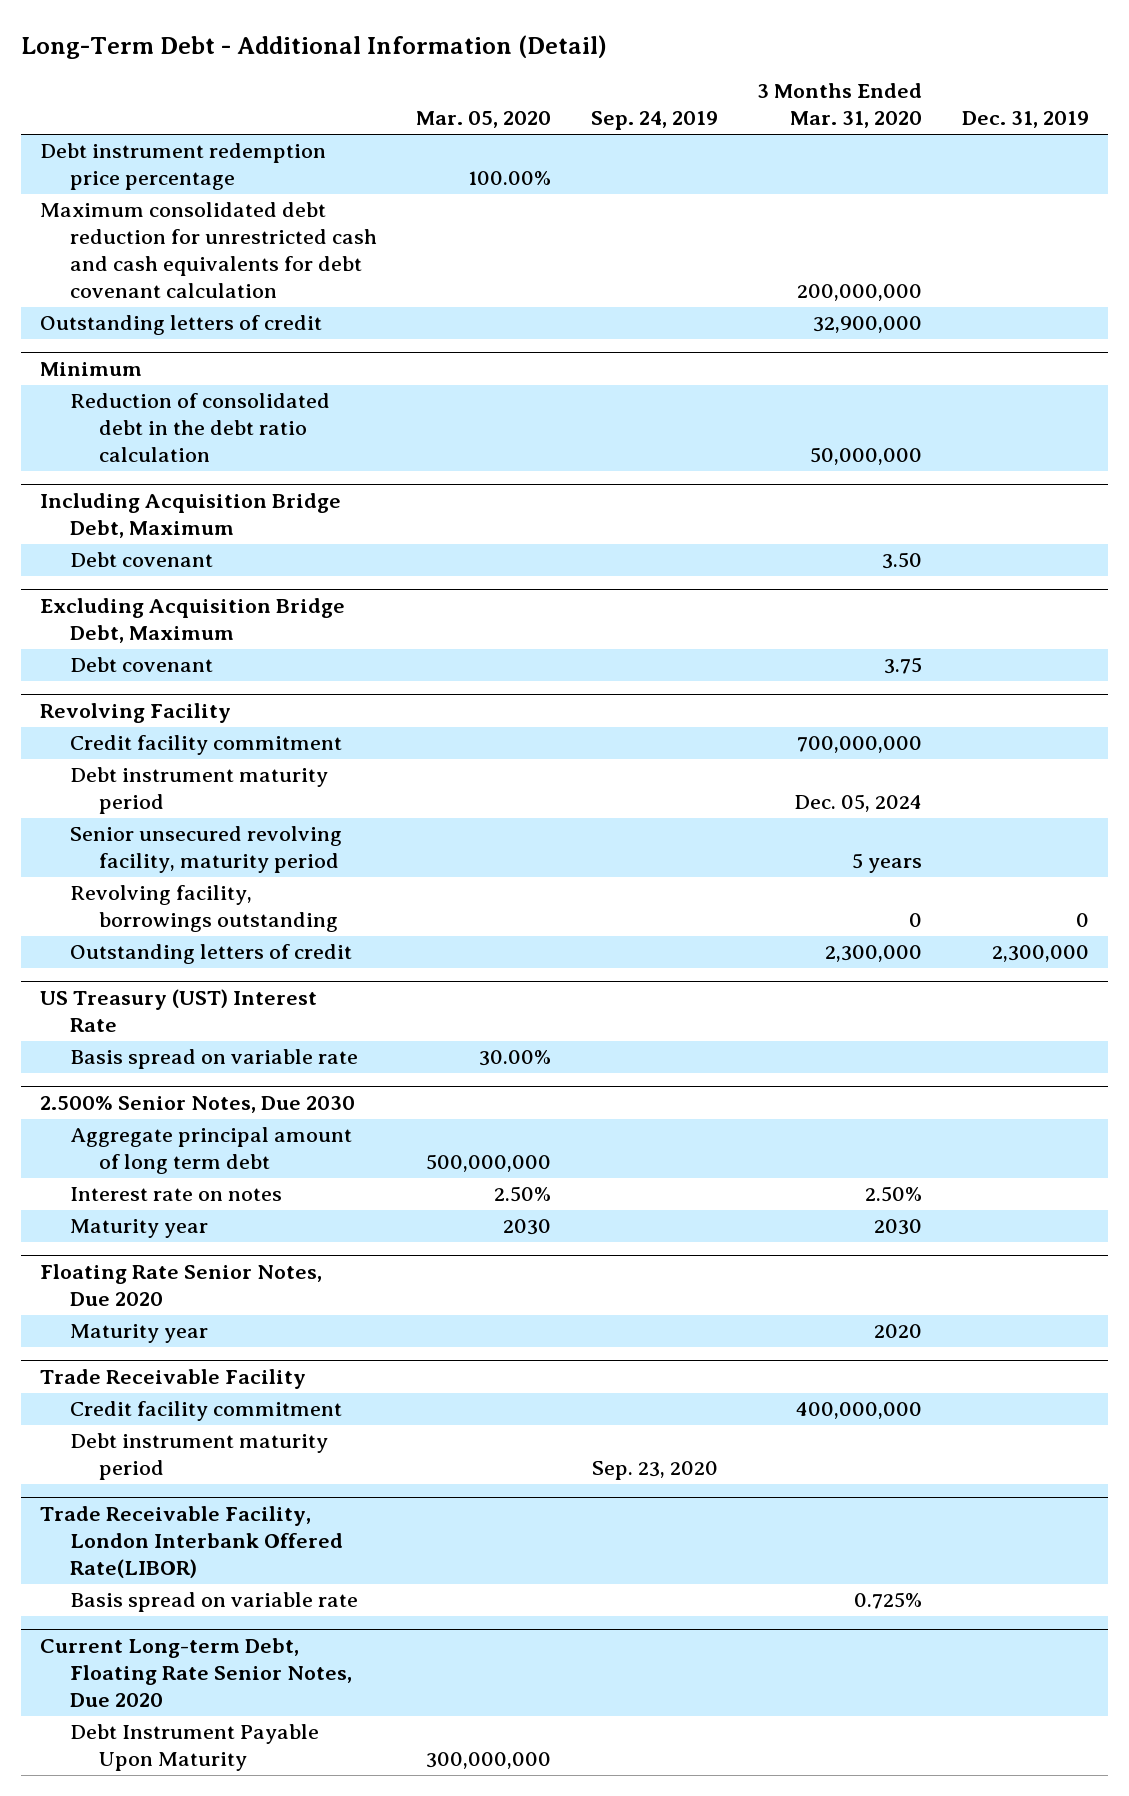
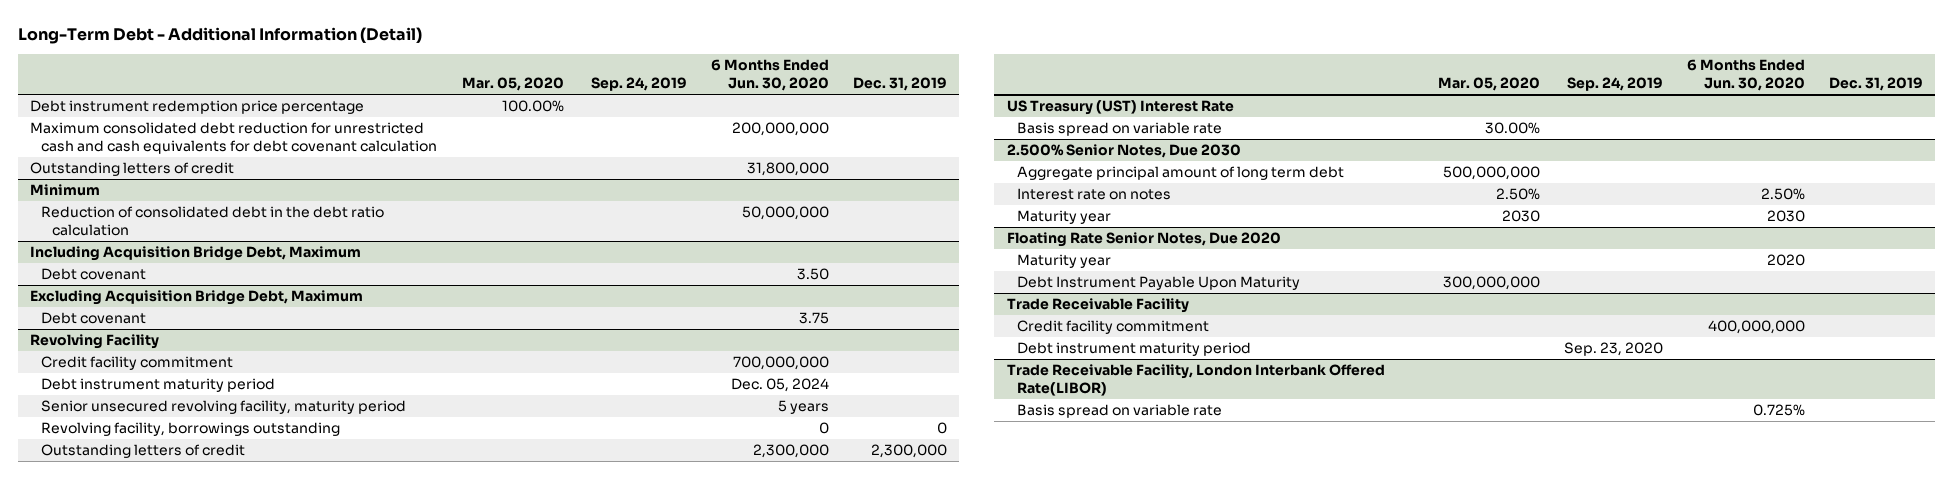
- | Mar. 05, 2020 | Sep. 24, 2019 | 3 Months Ended Mar. 31, 2020 | Dec. 31, 2019
+ | Mar. 05, 2020 | Sep. 24, 2019 | 6 Months Ended Jun. 30, 2020 | Dec. 31, 2019
@ Floating Rate Senior Notes, Due 2020
+ Debt Instrument Payable Upon Maturity | 300,000,000 | | |
- Current Long-term Debt, Floating Rate Senior Notes, Due 2020
- Debt Instrument Payable Upon Maturity | 300,000,000 | | |

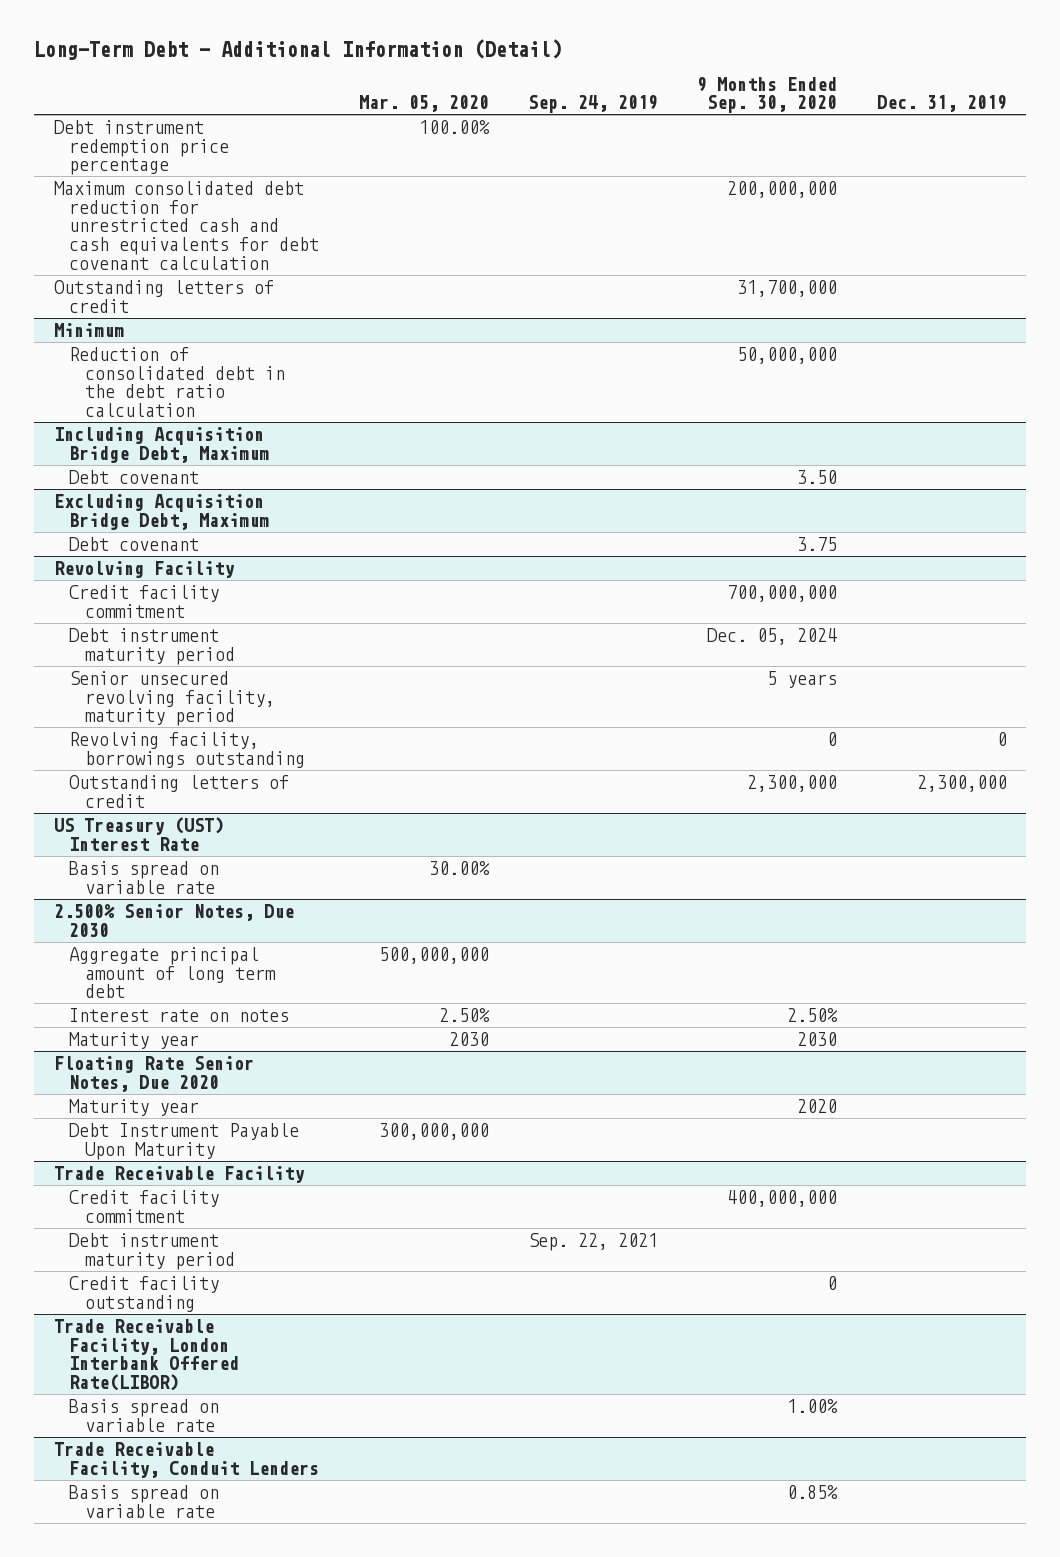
- | Mar. 05, 2020 | Sep. 24, 2019 | 6 Months Ended Jun. 30, 2020 | Dec. 31, 2019
+ | Mar. 05, 2020 | Sep. 24, 2019 | 9 Months Ended Sep. 30, 2020 | Dec. 31, 2019
@ Trade Receivable Facility
- Debt instrument maturity period | | Sep. 23, 2020 | |
+ Debt instrument maturity period | | Sep. 22, 2021 | |
+ Credit facility outstanding | | | 0 |
+ Trade Receivable Facility, Conduit Lenders
+ Basis spread on variable rate | | | 0.85% |

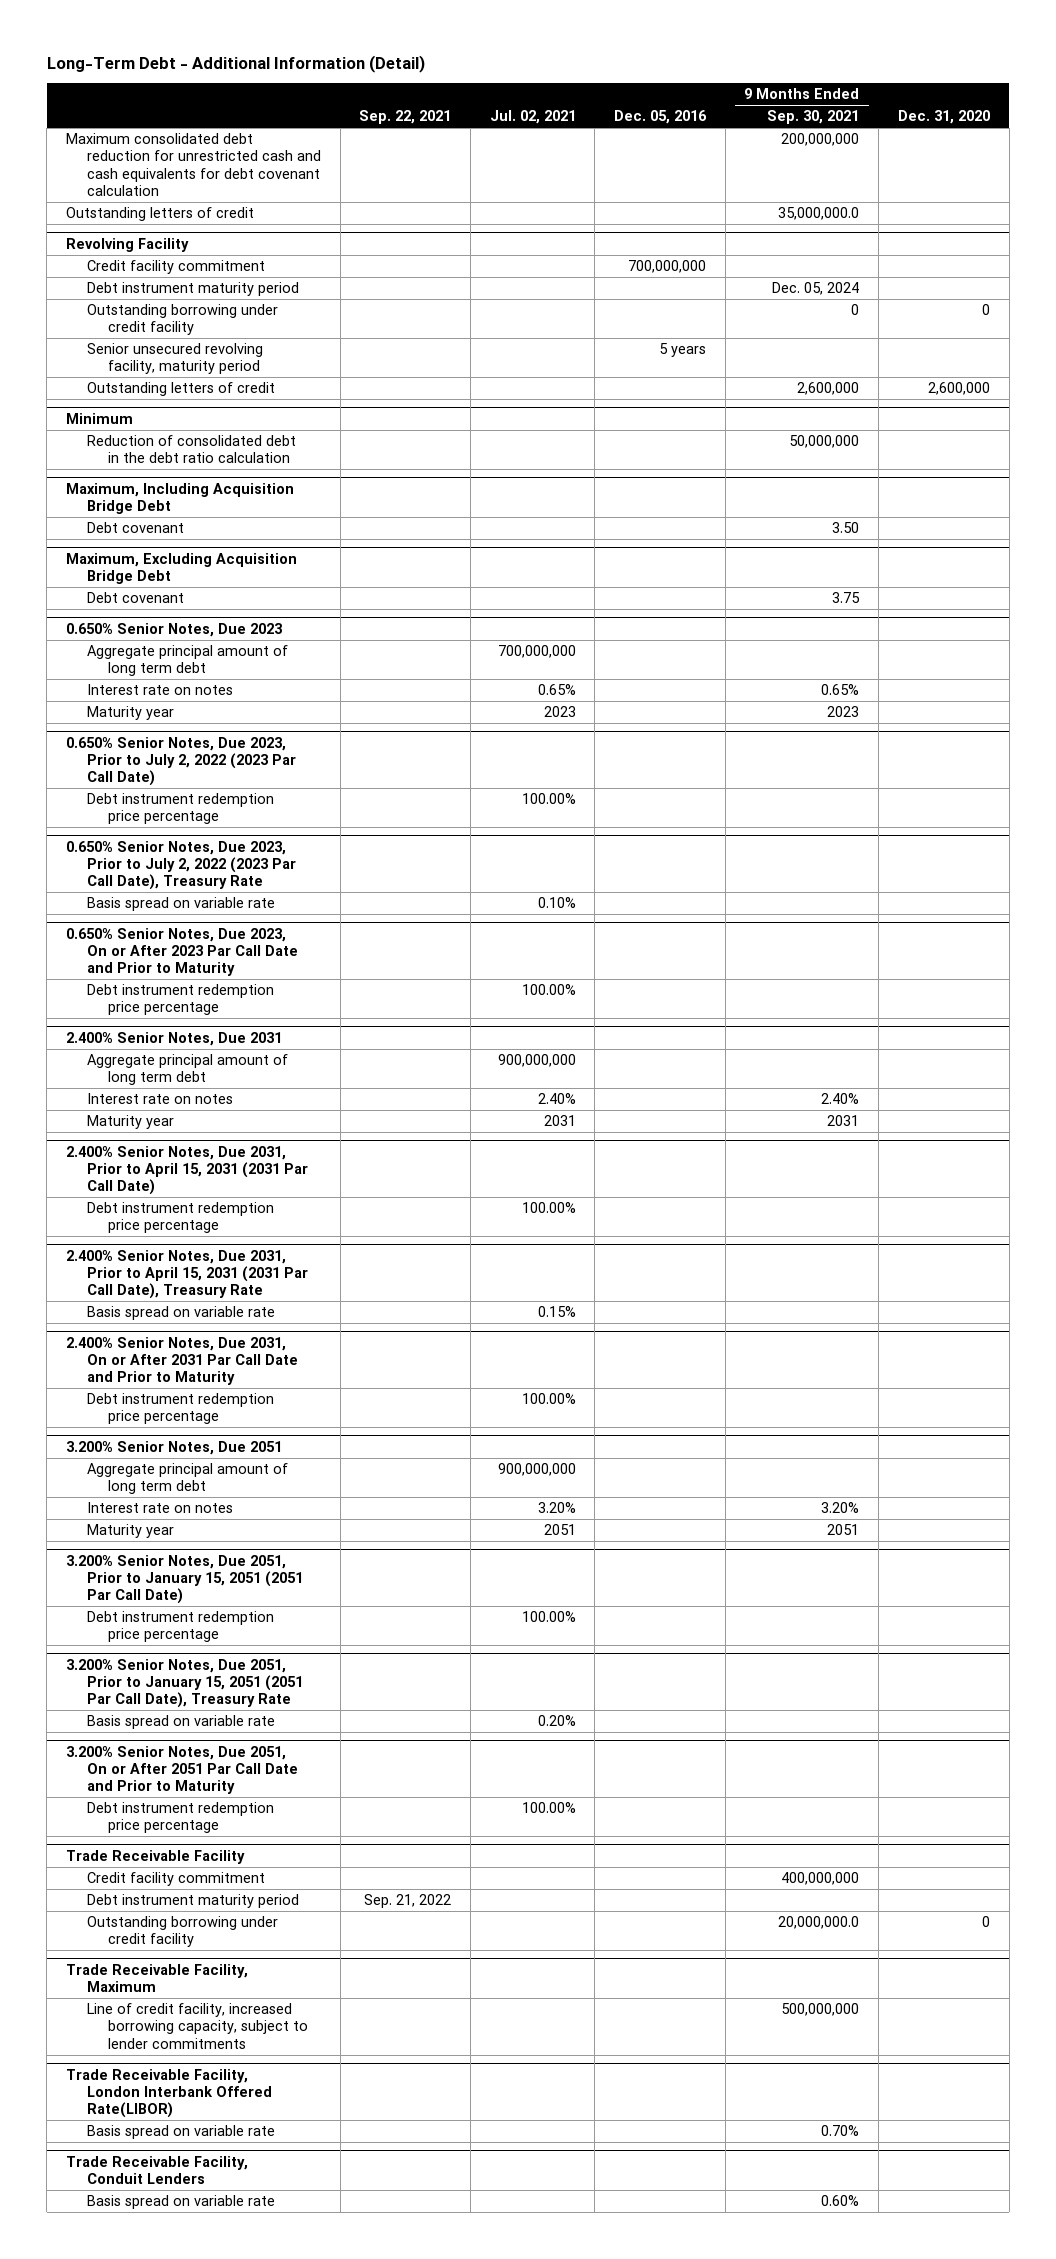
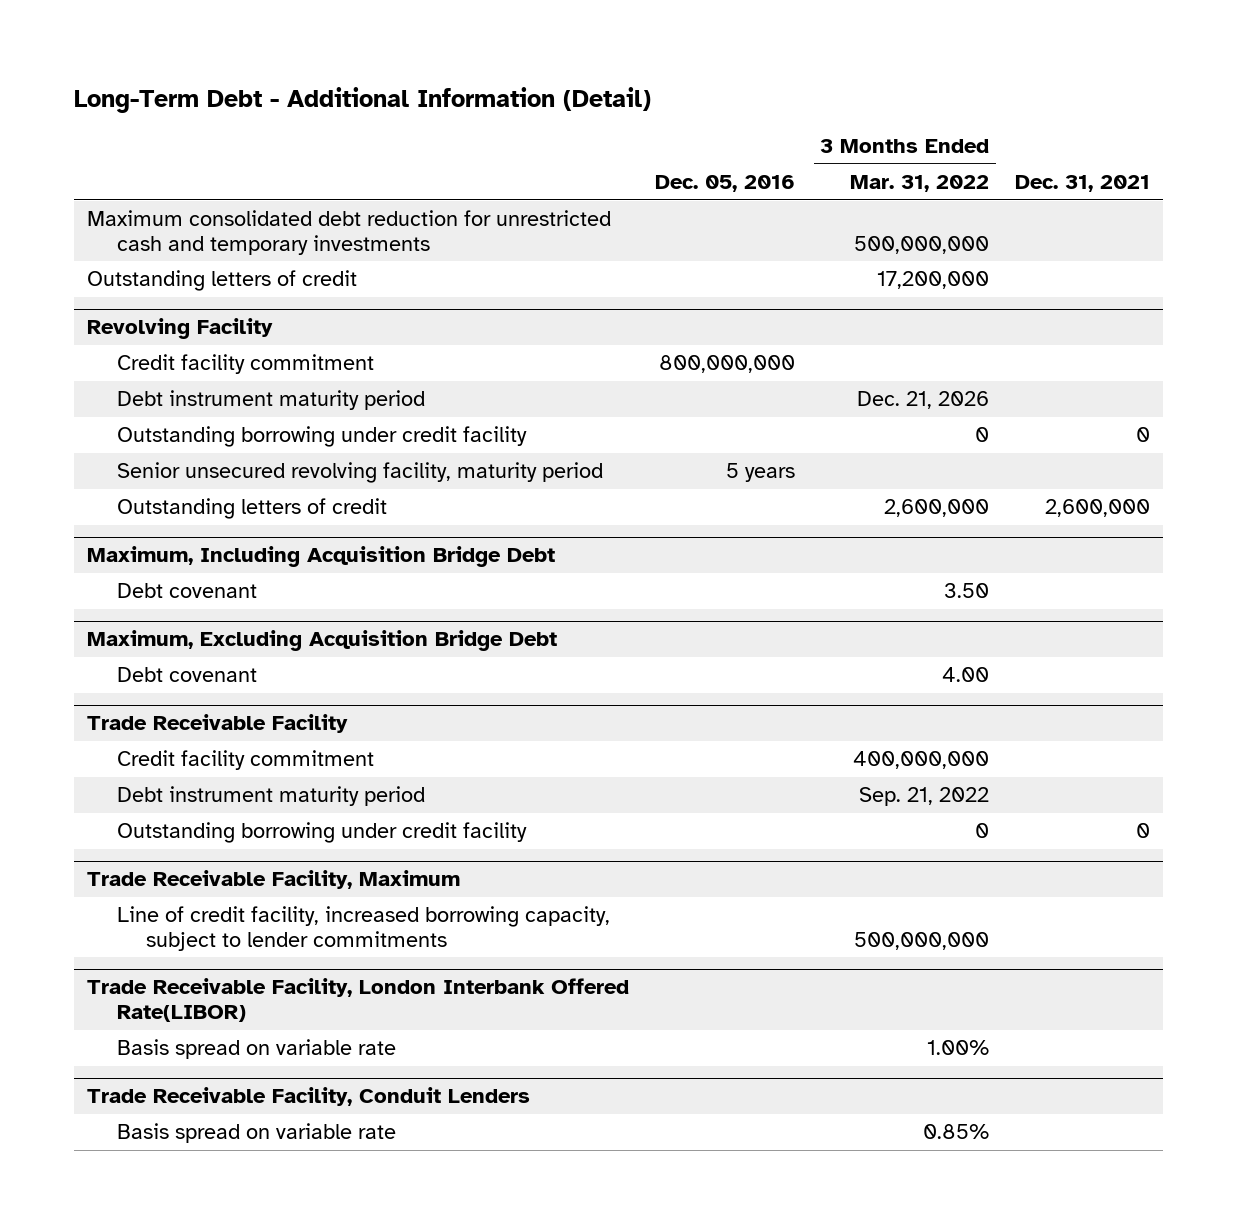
- | Sep. 22, 2021 | Jul. 02, 2021 | Dec. 05, 2016 | 9 Months Ended Sep. 30, 2021 | Dec. 31, 2020
+ | Dec. 05, 2016 | 3 Months Ended Mar. 31, 2022 | Dec. 31, 2021
- Maximum consolidated debt reduction for unrestricted cash and cash equivalents for debt covenant calculation | | | | 200,000,000 |
+ Maximum consolidated debt reduction for unrestricted cash and temporary investments | | 500,000,000 |
@ Revolving Facility
- Credit facility commitment | | | 700,000,000 | |
+ Credit facility commitment | 800,000,000 | |
- Minimum
- Reduction of consolidated debt in the debt ratio calculation | | | | 50,000,000 |
- 0.650% Senior Notes, Due 2023
- Aggregate principal amount of long term debt | | 700,000,000 | | |
- Interest rate on notes | | 0.65% | | 0.65% |
- Maturity year | | 2023 | | 2023 |
- 0.650% Senior Notes, Due 2023, Prior to July 2, 2022 (2023 Par Call Date)
- Debt instrument redemption price percentage | | 100.00% | | |
- 0.650% Senior Notes, Due 2023, Prior to July 2, 2022 (2023 Par Call Date), Treasury Rate
- Basis spread on variable rate | | 0.10% | | |
- 0.650% Senior Notes, Due 2023, On or After 2023 Par Call Date and Prior to Maturity
- Debt instrument redemption price percentage | | 100.00% | | |
- 2.400% Senior Notes, Due 2031
- Aggregate principal amount of long term debt | | 900,000,000 | | |
- Interest rate on notes | | 2.40% | | 2.40% |
- Maturity year | | 2031 | | 2031 |
- 2.400% Senior Notes, Due 2031, Prior to April 15, 2031 (2031 Par Call Date)
- Debt instrument redemption price percentage | | 100.00% | | |
- 2.400% Senior Notes, Due 2031, Prior to April 15, 2031 (2031 Par Call Date), Treasury Rate
- Basis spread on variable rate | | 0.15% | | |
- 2.400% Senior Notes, Due 2031, On or After 2031 Par Call Date and Prior to Maturity
- Debt instrument redemption price percentage | | 100.00% | | |
- 3.200% Senior Notes, Due 2051
- Aggregate principal amount of long term debt | | 900,000,000 | | |
- Interest rate on notes | | 3.20% | | 3.20% |
- Maturity year | | 2051 | | 2051 |
- 3.200% Senior Notes, Due 2051, Prior to January 15, 2051 (2051 Par Call Date)
- Debt instrument redemption price percentage | | 100.00% | | |
- 3.200% Senior Notes, Due 2051, Prior to January 15, 2051 (2051 Par Call Date), Treasury Rate
- Basis spread on variable rate | | 0.20% | | |
- 3.200% Senior Notes, Due 2051, On or After 2051 Par Call Date and Prior to Maturity
- Debt instrument redemption price percentage | | 100.00% | | |

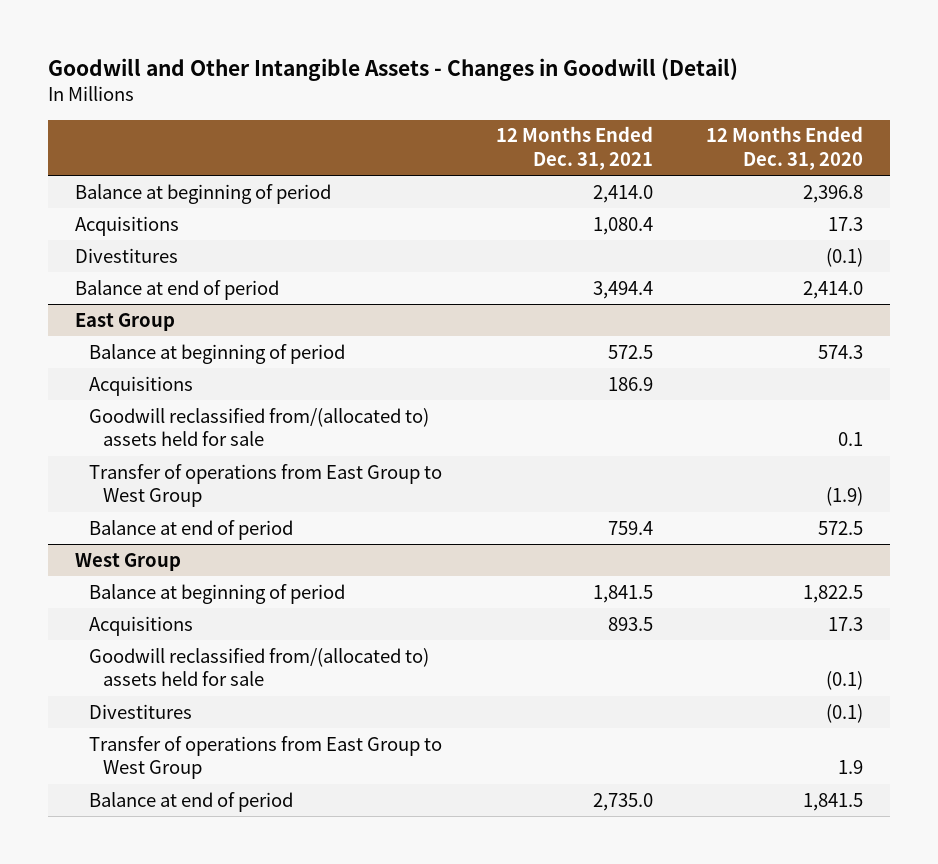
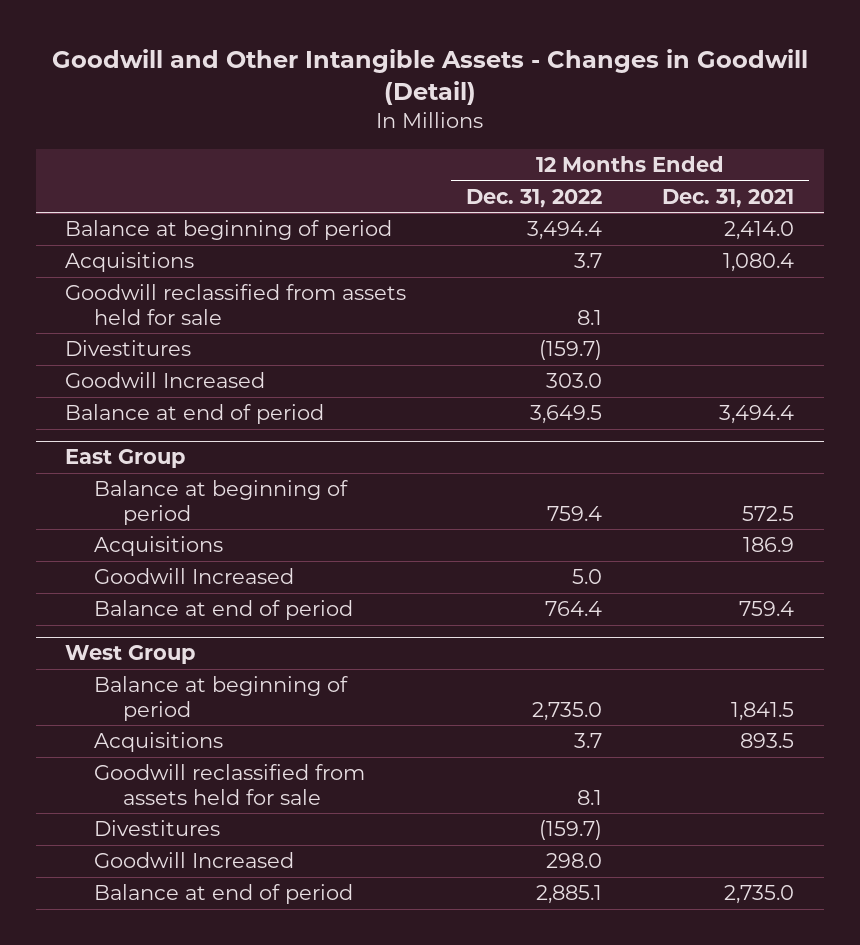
- | 12 Months Ended Dec. 31, 2021 | 12 Months Ended Dec. 31, 2020
+ | 12 Months Ended Dec. 31, 2022 | 12 Months Ended Dec. 31, 2021
+ Goodwill reclassified from assets held for sale | 8.1 |
+ Goodwill Increased | 303.0 |
@ East Group
- Goodwill reclassified from/(allocated to) assets held for sale | | 0.1
- Transfer of operations from East Group to West Group | | (1.9)
+ Goodwill Increased | 5.0 |
@ West Group
- Goodwill reclassified from/(allocated to) assets held for sale | | (0.1)
+ Goodwill reclassified from assets held for sale | 8.1 |
- Transfer of operations from East Group to West Group | | 1.9
+ Goodwill Increased | 298.0 |

